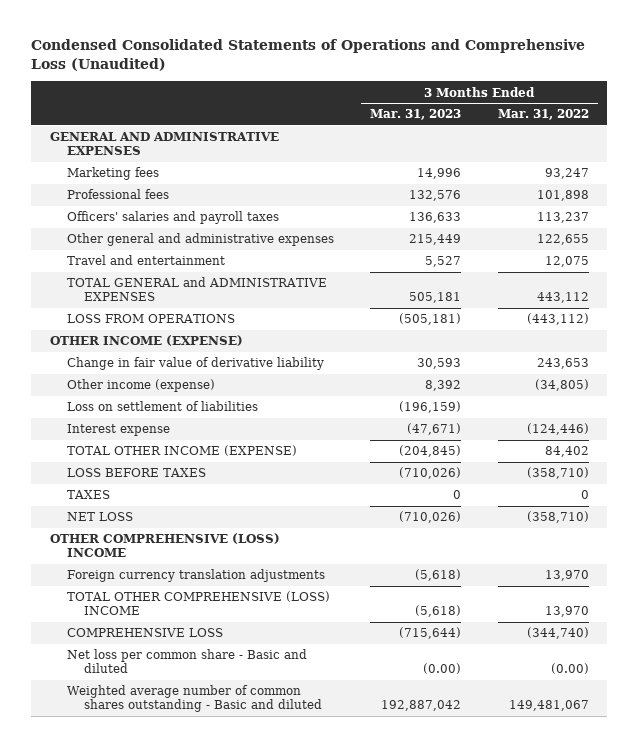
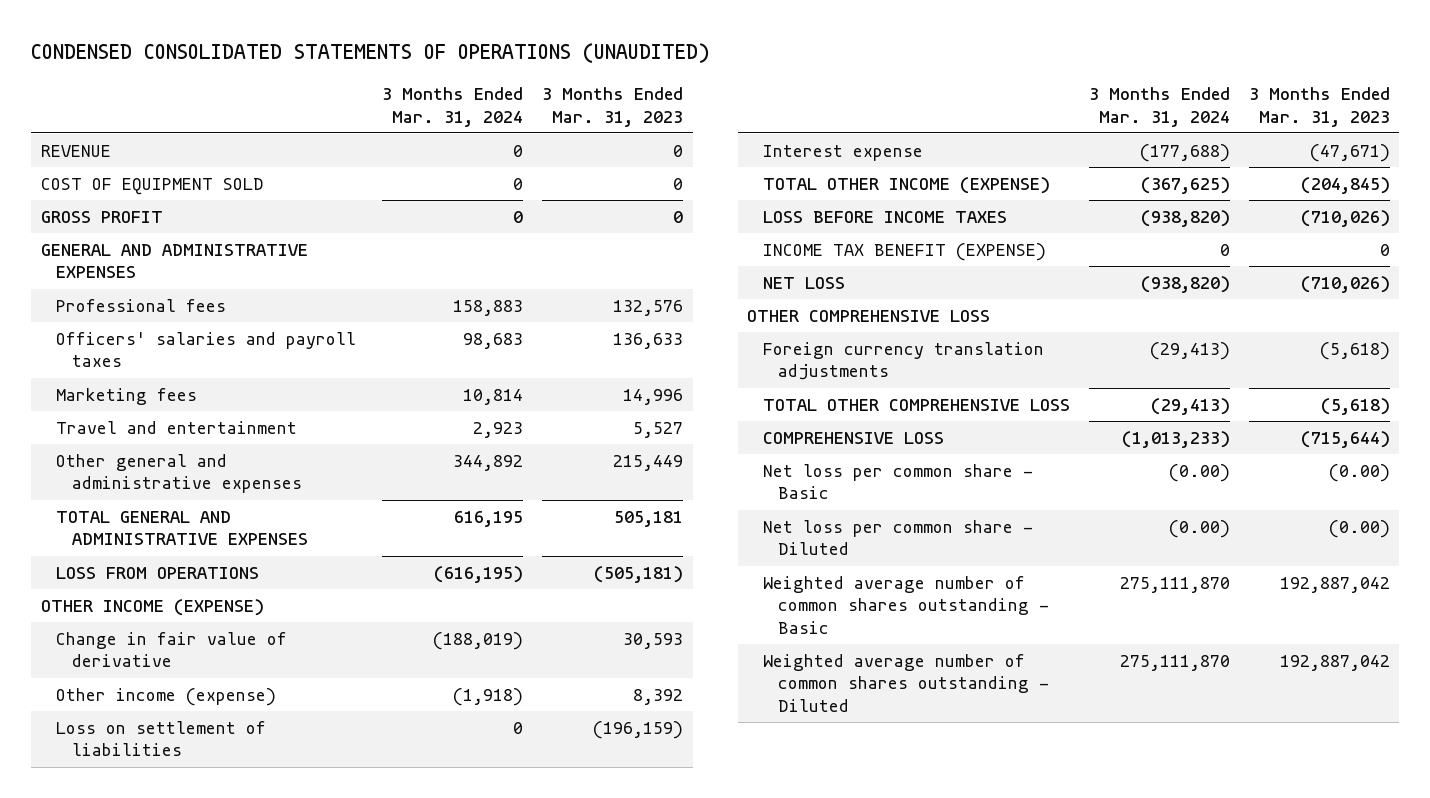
- Condensed Consolidated Statements of Operations and Comprehensive Loss (Unaudited)
+ CONDENSED CONSOLIDATED STATEMENTS OF OPERATIONS (UNAUDITED)
- | 3 Months Ended Mar. 31, 2023 | 3 Months Ended Mar. 31, 2022
+ | 3 Months Ended Mar. 31, 2024 | 3 Months Ended Mar. 31, 2023
+ REVENUE | 0 | 0
+ COST OF EQUIPMENT SOLD | 0 | 0
+ GROSS PROFIT | 0 | 0
moved down: Marketing fees | 10,814 | 14,996
- TOTAL GENERAL and ADMINISTRATIVE EXPENSES | 505,181 | 443,112
moved down: Other general and administrative expenses | 344,892 | 215,449
+ TOTAL GENERAL AND ADMINISTRATIVE EXPENSES | 616,195 | 505,181
- Change in fair value of derivative liability | 30,593 | 243,653
+ Change in fair value of derivative | (188,019) | 30,593
- LOSS BEFORE TAXES | (710,026) | (358,710)
- TAXES | 0 | 0
+ LOSS BEFORE INCOME TAXES | (938,820) | (710,026)
+ INCOME TAX BENEFIT (EXPENSE) | 0 | 0
- OTHER COMPREHENSIVE (LOSS) INCOME
+ OTHER COMPREHENSIVE LOSS
- TOTAL OTHER COMPREHENSIVE (LOSS) INCOME | (5,618) | 13,970
+ TOTAL OTHER COMPREHENSIVE LOSS | (29,413) | (5,618)
- Net loss per common share - Basic and diluted | (0.00) | (0.00)
- Weighted average number of common shares outstanding - Basic and diluted | 192,887,042 | 149,481,067
+ Net loss per common share - Basic | (0.00) | (0.00)
+ Net loss per common share - Diluted | (0.00) | (0.00)
+ Weighted average number of common shares outstanding - Basic | 275,111,870 | 192,887,042
+ Weighted average number of common shares outstanding - Diluted | 275,111,870 | 192,887,042

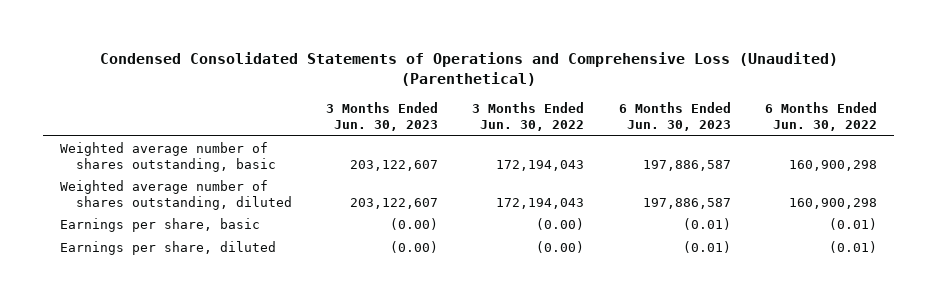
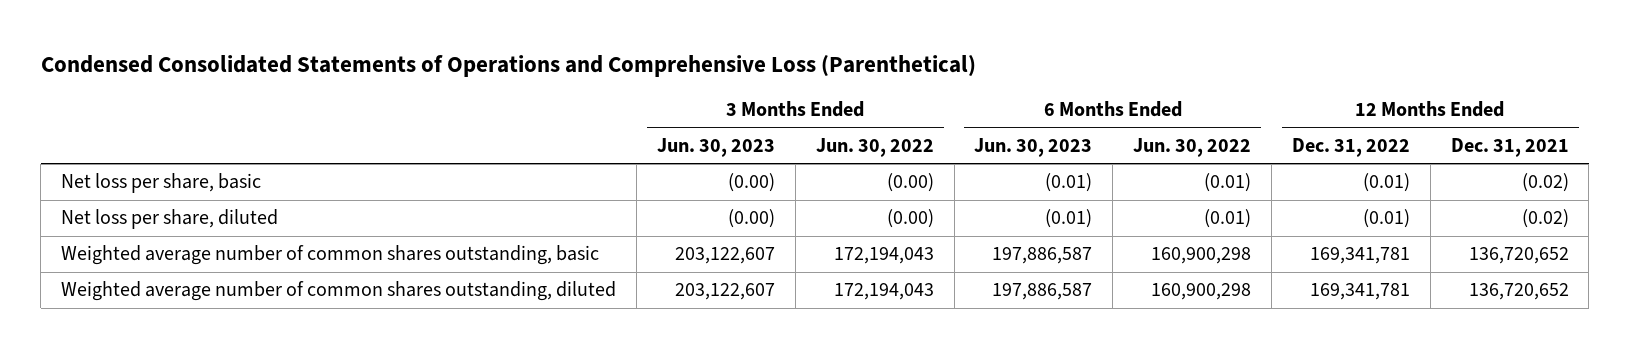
- Condensed Consolidated Statements of Operations and Comprehensive Loss (Unaudited) (Parenthetical)
+ Condensed Consolidated Statements of Operations and Comprehensive Loss (Parenthetical)
- | 3 Months Ended Jun. 30, 2023 | 3 Months Ended Jun. 30, 2022 | 6 Months Ended Jun. 30, 2023 | 6 Months Ended Jun. 30, 2022
+ | 3 Months Ended Jun. 30, 2023 | 3 Months Ended Jun. 30, 2022 | 6 Months Ended Jun. 30, 2023 | 6 Months Ended Jun. 30, 2022 | 12 Months Ended Dec. 31, 2022 | 12 Months Ended Dec. 31, 2021
- Weighted average number of shares outstanding, basic | 203,122,607 | 172,194,043 | 197,886,587 | 160,900,298
- Weighted average number of shares outstanding, diluted | 203,122,607 | 172,194,043 | 197,886,587 | 160,900,298
- Earnings per share, basic | (0.00) | (0.00) | (0.01) | (0.01)
- Earnings per share, diluted | (0.00) | (0.00) | (0.01) | (0.01)
+ Net loss per share, basic | (0.00) | (0.00) | (0.01) | (0.01) | (0.01) | (0.02)
+ Net loss per share, diluted | (0.00) | (0.00) | (0.01) | (0.01) | (0.01) | (0.02)
+ Weighted average number of common shares outstanding, basic | 203,122,607 | 172,194,043 | 197,886,587 | 160,900,298 | 169,341,781 | 136,720,652
+ Weighted average number of common shares outstanding, diluted | 203,122,607 | 172,194,043 | 197,886,587 | 160,900,298 | 169,341,781 | 136,720,652

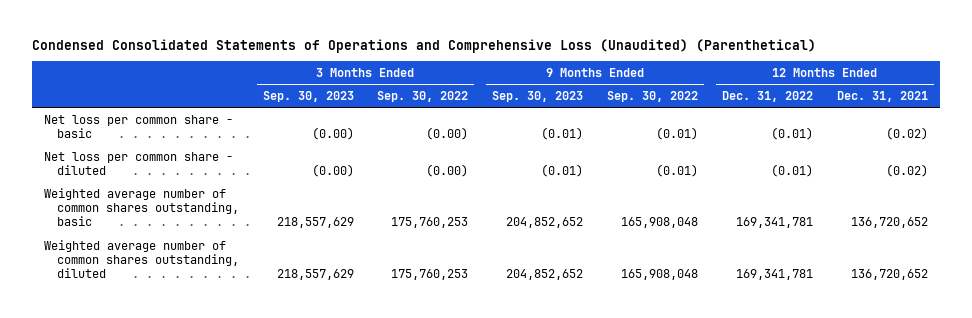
- Condensed Consolidated Statements of Operations and Comprehensive Loss (Parenthetical)
+ Condensed Consolidated Statements of Operations and Comprehensive Loss (Unaudited) (Parenthetical)
- | 3 Months Ended Jun. 30, 2023 | 3 Months Ended Jun. 30, 2022 | 6 Months Ended Jun. 30, 2023 | 6 Months Ended Jun. 30, 2022 | 12 Months Ended Dec. 31, 2022 | 12 Months Ended Dec. 31, 2021
+ | 3 Months Ended Sep. 30, 2023 | 3 Months Ended Sep. 30, 2022 | 9 Months Ended Sep. 30, 2023 | 9 Months Ended Sep. 30, 2022 | 12 Months Ended Dec. 31, 2022 | 12 Months Ended Dec. 31, 2021
- Net loss per share, basic | (0.00) | (0.00) | (0.01) | (0.01) | (0.01) | (0.02)
- Net loss per share, diluted | (0.00) | (0.00) | (0.01) | (0.01) | (0.01) | (0.02)
+ Net loss per common share - basic | (0.00) | (0.00) | (0.01) | (0.01) | (0.01) | (0.02)
+ Net loss per common share - diluted | (0.00) | (0.00) | (0.01) | (0.01) | (0.01) | (0.02)

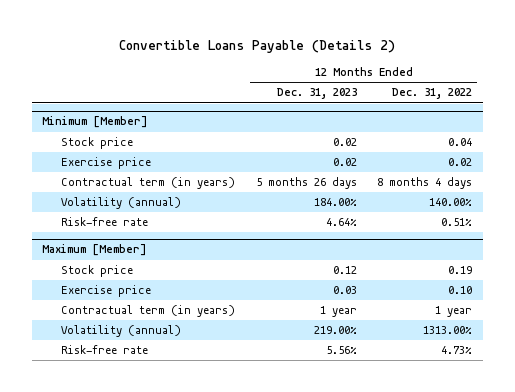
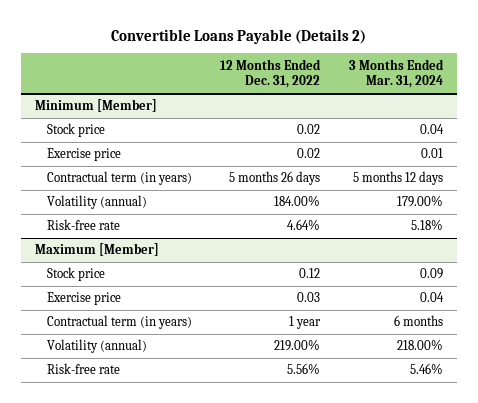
- | 12 Months Ended Dec. 31, 2023 | 12 Months Ended Dec. 31, 2022
+ | 12 Months Ended Dec. 31, 2022 | 3 Months Ended Mar. 31, 2024
@ Minimum [Member]
- Stock price | 0.02 | 0.04
+ Stock price | 0.02 | 0.04
- Contractual term (in years) | 5 months 26 days | 8 months 4 days
- Volatility (annual) | 184.00% | 140.00%
- Risk-free rate | 4.64% | 0.51%
+ Contractual term (in years) | 5 months 26 days | 5 months 12 days
+ Volatility (annual) | 184.00% | 179.00%
+ Risk-free rate | 4.64% | 5.18%
@ Maximum [Member]
- Stock price | 0.12 | 0.19
- Exercise price | 0.03 | 0.10
+ Stock price | 0.12 | 0.09
+ Exercise price | 0.03 | 0.04
- Volatility (annual) | 219.00% | 1313.00%
- Risk-free rate | 5.56% | 4.73%
+ Volatility (annual) | 219.00% | 218.00%
+ Risk-free rate | 5.56% | 5.46%

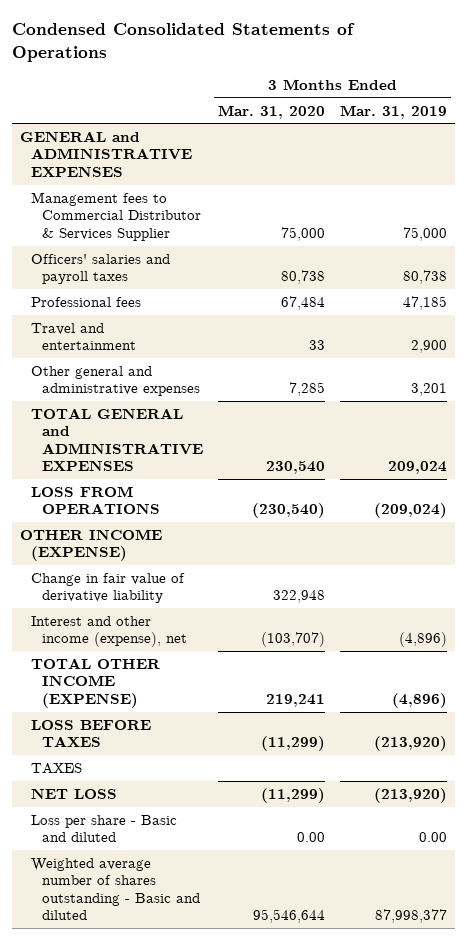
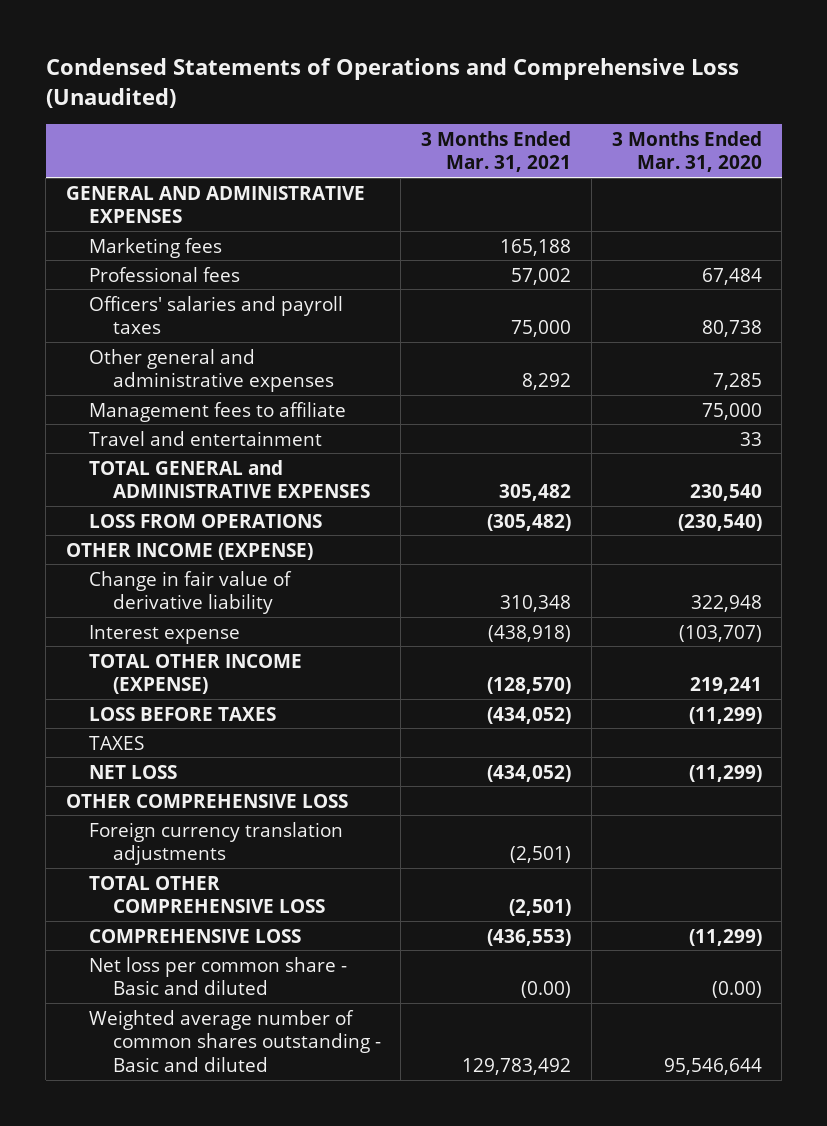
- Condensed Consolidated Statements of Operations
+ Condensed Statements of Operations and Comprehensive Loss (Unaudited)
- | 3 Months Ended Mar. 31, 2020 | 3 Months Ended Mar. 31, 2019
+ | 3 Months Ended Mar. 31, 2021 | 3 Months Ended Mar. 31, 2020
- GENERAL and ADMINISTRATIVE EXPENSES
- Management fees to Commercial Distributor & Services Supplier | 75,000 | 75,000
+ GENERAL AND ADMINISTRATIVE EXPENSES
+ Marketing fees | 165,188 |
moved down: Officers' salaries and payroll taxes | 75,000 | 80,738
+ Management fees to affiliate | | 75,000
moved down: Travel and entertainment | | 33
- Interest and other income (expense), net | (103,707) | (4,896)
+ Interest expense | (438,918) | (103,707)
- Loss per share - Basic and diluted | 0.00 | 0.00
- Weighted average number of shares outstanding - Basic and diluted | 95,546,644 | 87,998,377
+ OTHER COMPREHENSIVE LOSS
+ Foreign currency translation adjustments | (2,501) |
+ TOTAL OTHER COMPREHENSIVE LOSS | (2,501) |
+ COMPREHENSIVE LOSS | (436,553) | (11,299)
+ Net loss per common share - Basic and diluted | (0.00) | (0.00)
+ Weighted average number of common shares outstanding - Basic and diluted | 129,783,492 | 95,546,644

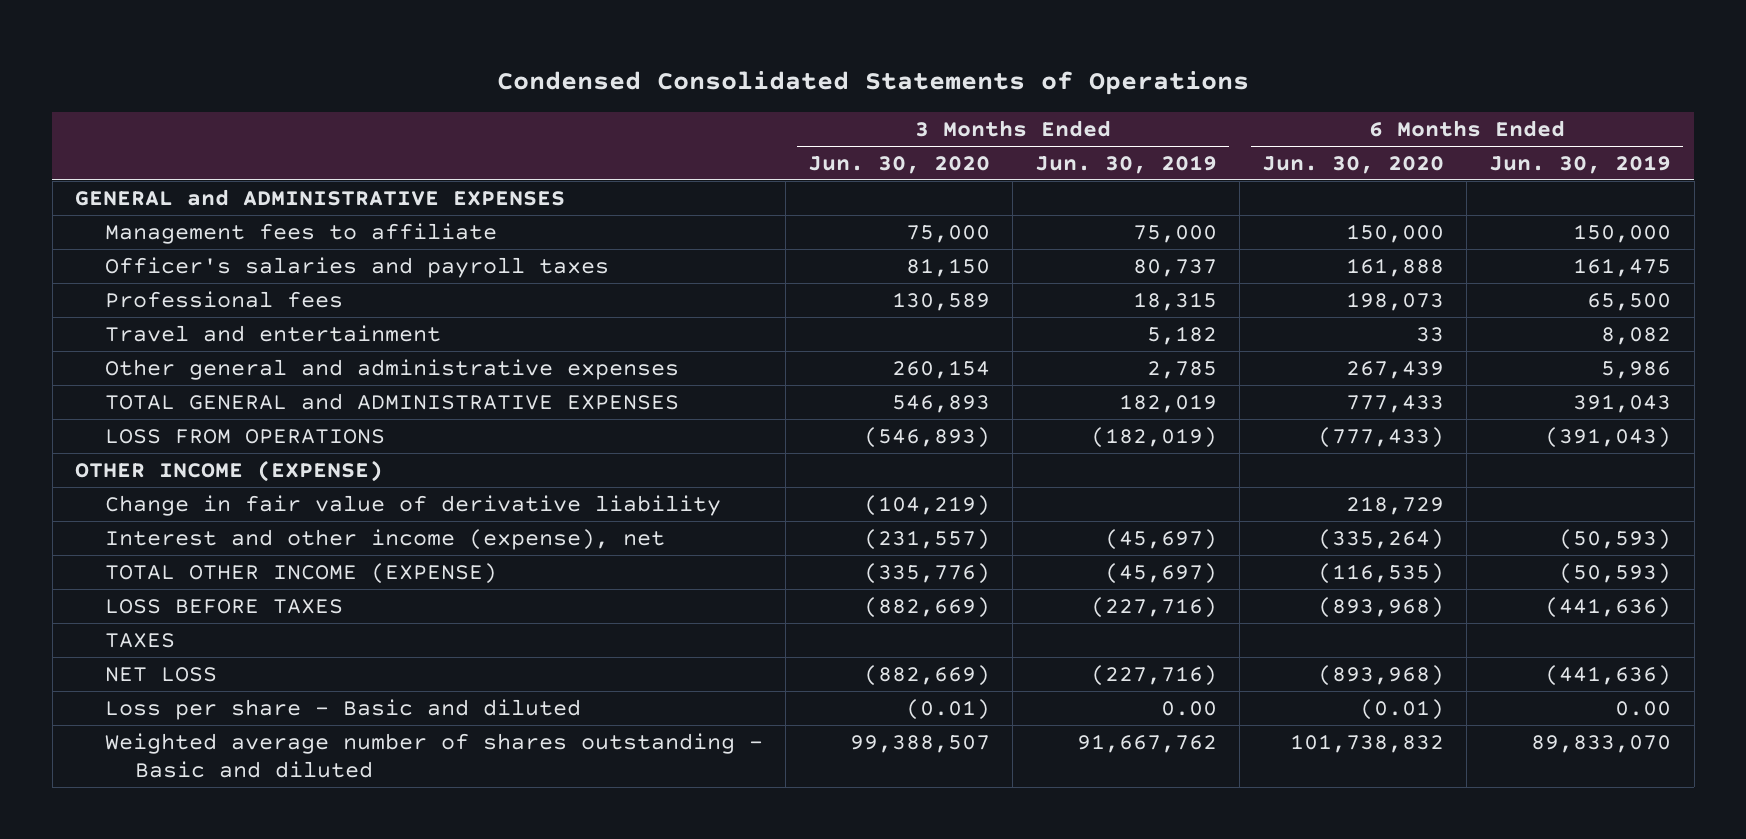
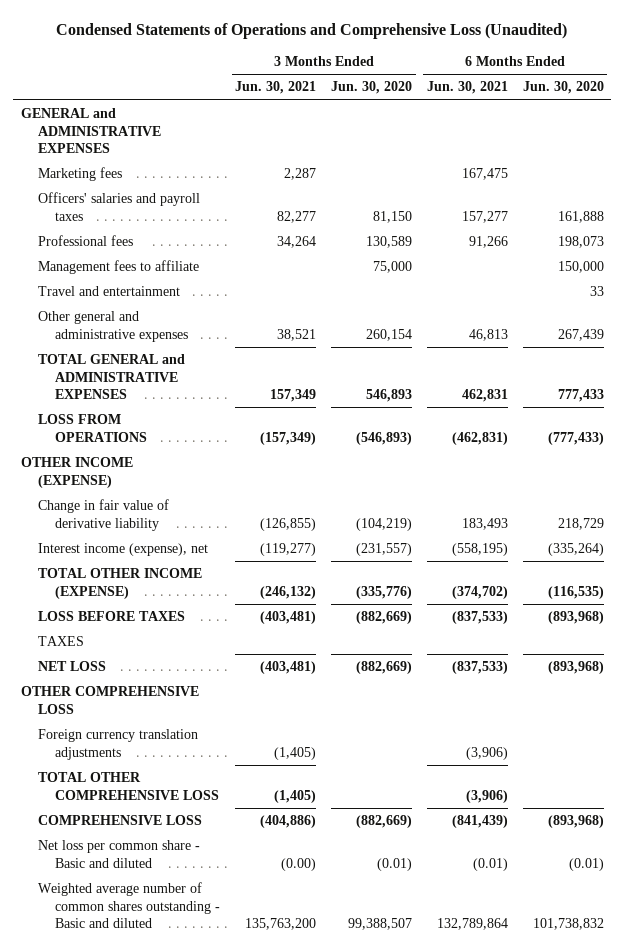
- Condensed Consolidated Statements of Operations
+ Condensed Statements of Operations and Comprehensive Loss (Unaudited)
- | 3 Months Ended Jun. 30, 2020 | 3 Months Ended Jun. 30, 2019 | 6 Months Ended Jun. 30, 2020 | 6 Months Ended Jun. 30, 2019
+ | 3 Months Ended Jun. 30, 2021 | 3 Months Ended Jun. 30, 2020 | 6 Months Ended Jun. 30, 2021 | 6 Months Ended Jun. 30, 2020
- Officer's salaries and payroll taxes | 81,150 | 80,737 | 161,888 | 161,475
+ Marketing fees | 2,287 | | 167,475 |
+ Officers' salaries and payroll taxes | 82,277 | 81,150 | 157,277 | 161,888
moved down: Management fees to affiliate | | 75,000 | | 150,000
- Interest and other income (expense), net | (231,557) | (45,697) | (335,264) | (50,593)
+ Interest income (expense), net | (119,277) | (231,557) | (558,195) | (335,264)
- Loss per share - Basic and diluted | (0.01) | 0.00 | (0.01) | 0.00
- Weighted average number of shares outstanding - Basic and diluted | 99,388,507 | 91,667,762 | 101,738,832 | 89,833,070
+ OTHER COMPREHENSIVE LOSS
+ Foreign currency translation adjustments | (1,405) | | (3,906) |
+ TOTAL OTHER COMPREHENSIVE LOSS | (1,405) | | (3,906) |
+ COMPREHENSIVE LOSS | (404,886) | (882,669) | (841,439) | (893,968)
+ Net loss per common share - Basic and diluted | (0.00) | (0.01) | (0.01) | (0.01)
+ Weighted average number of common shares outstanding - Basic and diluted | 135,763,200 | 99,388,507 | 132,789,864 | 101,738,832

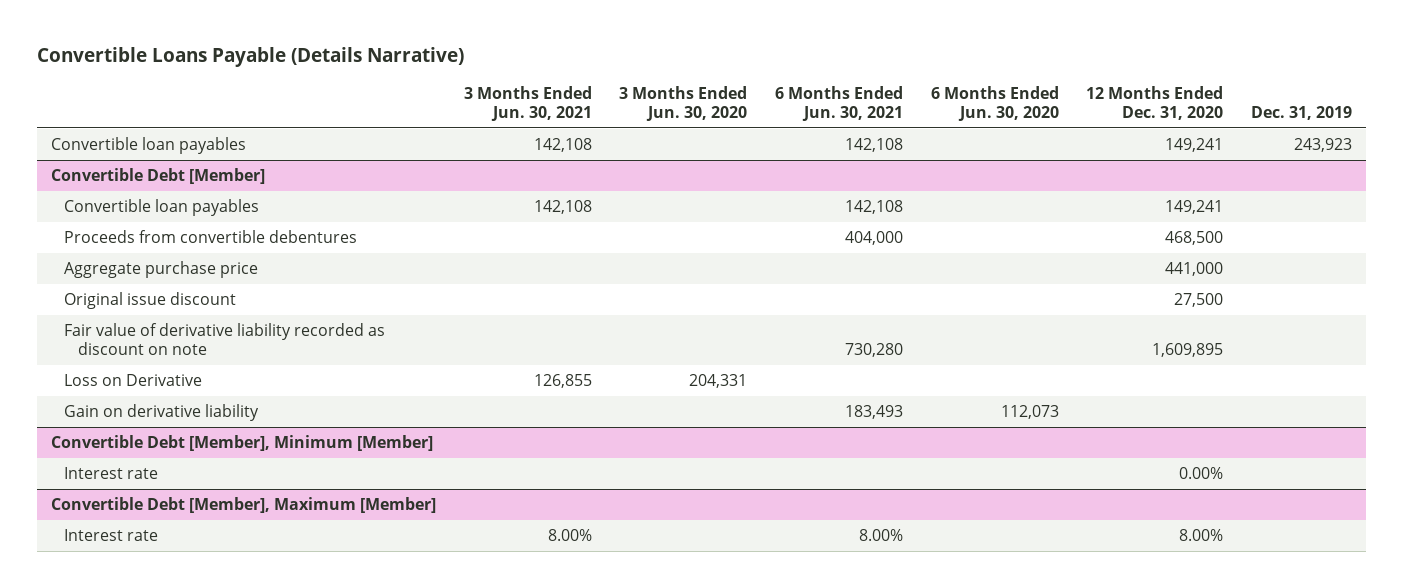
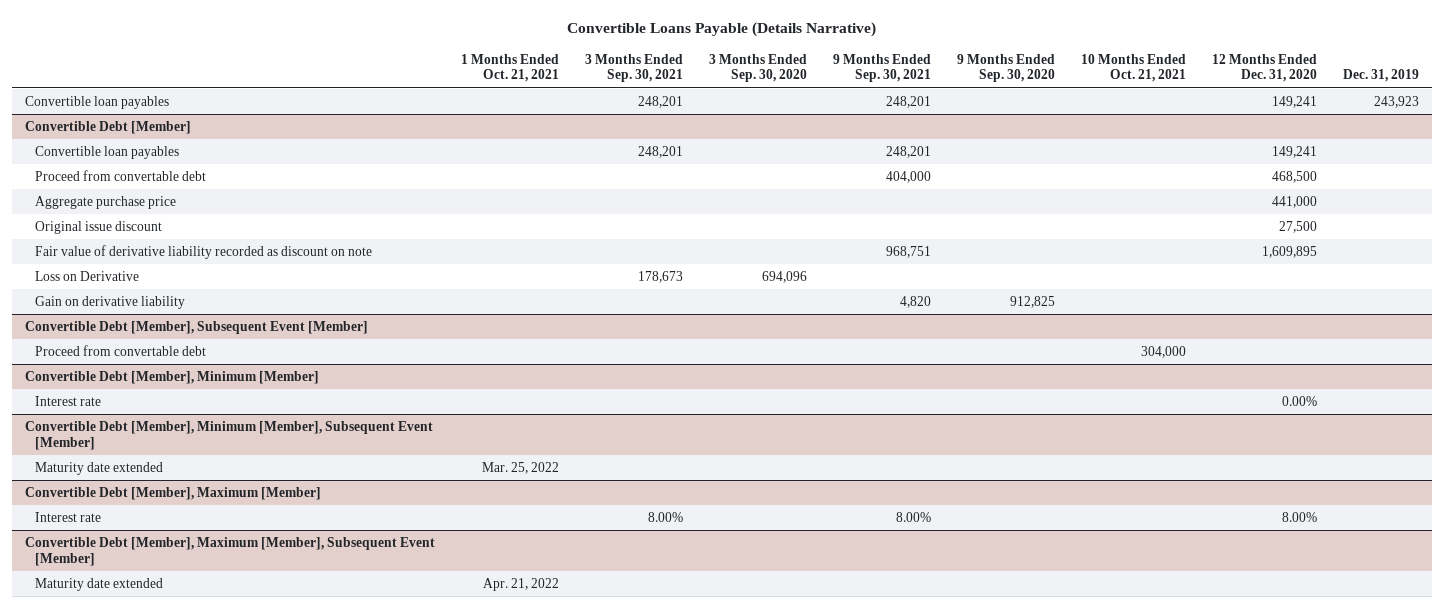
- | 3 Months Ended Jun. 30, 2021 | 3 Months Ended Jun. 30, 2020 | 6 Months Ended Jun. 30, 2021 | 6 Months Ended Jun. 30, 2020 | 12 Months Ended Dec. 31, 2020 | Dec. 31, 2019
+ | 1 Months Ended Oct. 21, 2021 | 3 Months Ended Sep. 30, 2021 | 3 Months Ended Sep. 30, 2020 | 9 Months Ended Sep. 30, 2021 | 9 Months Ended Sep. 30, 2020 | 10 Months Ended Oct. 21, 2021 | 12 Months Ended Dec. 31, 2020 | Dec. 31, 2019
@ Convertible Debt [Member]
- Proceeds from convertible debentures | | | 404,000 | | 468,500 |
+ Proceed from convertable debt | | | | 404,000 | | | 468,500 |
+ Convertible Debt [Member], Subsequent Event [Member]
+ Proceed from convertable debt | | | | | | 304,000 | |
+ Convertible Debt [Member], Minimum [Member], Subsequent Event [Member]
+ Maturity date extended | Mar. 25, 2022 | | | | | | |
+ Convertible Debt [Member], Maximum [Member], Subsequent Event [Member]
+ Maturity date extended | Apr. 21, 2022 | | | | | | |

